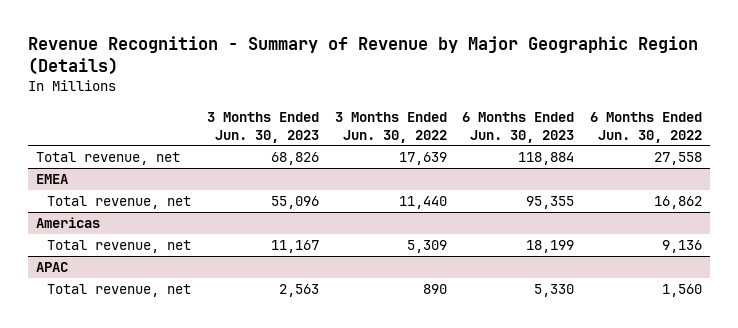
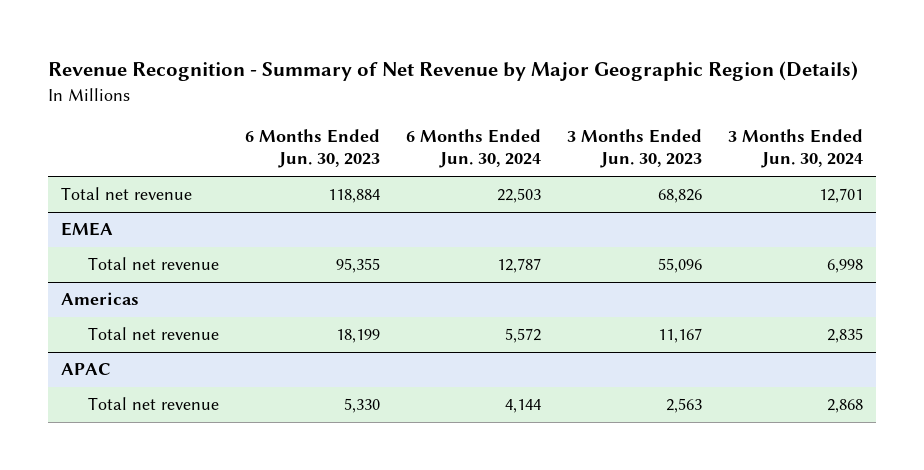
- Revenue Recognition - Summary of Revenue by Major Geographic Region (Details)
+ Revenue Recognition - Summary of Net Revenue by Major Geographic Region (Details)
- | 3 Months Ended Jun. 30, 2023 | 3 Months Ended Jun. 30, 2022 | 6 Months Ended Jun. 30, 2023 | 6 Months Ended Jun. 30, 2022
+ | 6 Months Ended Jun. 30, 2023 | 6 Months Ended Jun. 30, 2024 | 3 Months Ended Jun. 30, 2023 | 3 Months Ended Jun. 30, 2024
- Total revenue, net | 68,826 | 17,639 | 118,884 | 27,558
+ Total net revenue | 118,884 | 22,503 | 68,826 | 12,701
@ EMEA
- Total revenue, net | 55,096 | 11,440 | 95,355 | 16,862
+ Total net revenue | 95,355 | 12,787 | 55,096 | 6,998
@ Americas
- Total revenue, net | 11,167 | 5,309 | 18,199 | 9,136
+ Total net revenue | 18,199 | 5,572 | 11,167 | 2,835
@ APAC
- Total revenue, net | 2,563 | 890 | 5,330 | 1,560
+ Total net revenue | 5,330 | 4,144 | 2,563 | 2,868

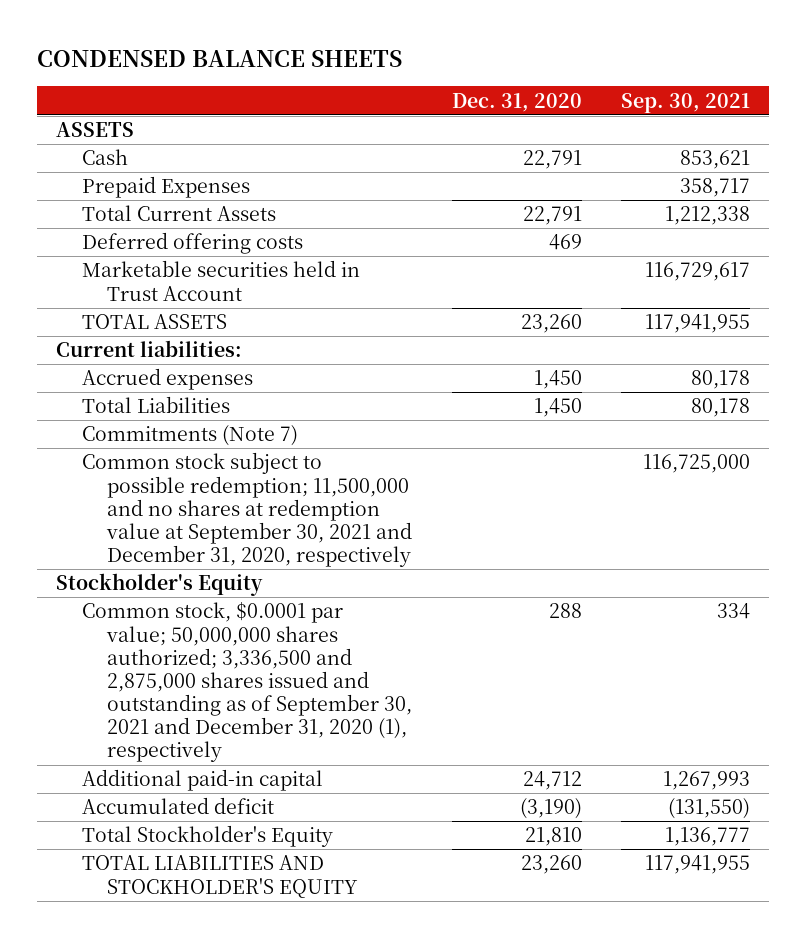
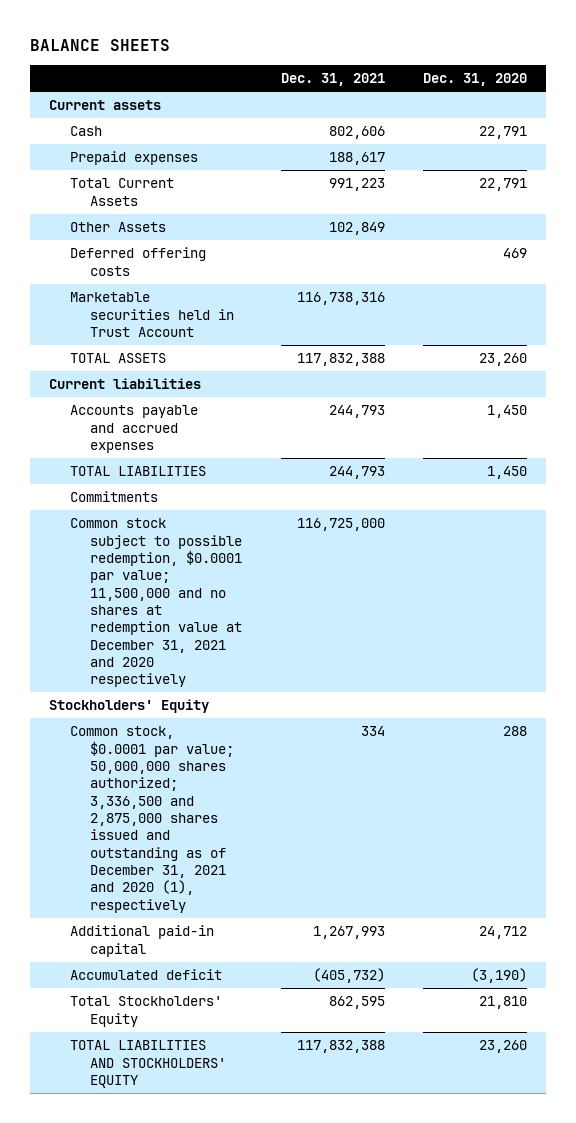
- CONDENSED BALANCE SHEETS
+ BALANCE SHEETS
- | Dec. 31, 2020 | Sep. 30, 2021
+ | Dec. 31, 2021 | Dec. 31, 2020
- ASSETS
+ Current assets
- Prepaid Expenses | | 358,717
+ Prepaid expenses | 188,617 |
+ Other Assets | 102,849 |
- Current liabilities:
- Accrued expenses | 1,450 | 80,178
- Total Liabilities | 1,450 | 80,178
- Commitments (Note 7)
- Common stock subject to possible redemption; 11,500,000 and no shares at redemption value at September 30, 2021 and December 31, 2020, respectively | | 116,725,000
- Stockholder's Equity
- Common stock, $0.0001 par value; 50,000,000 shares authorized; 3,336,500 and 2,875,000 shares issued and outstanding as of September 30, 2021 and December 31, 2020 (1), respectively | 288 | 334
+ Current liabilities
+ Accounts payable and accrued expenses | 244,793 | 1,450
+ TOTAL LIABILITIES | 244,793 | 1,450
+ Commitments
+ Common stock subject to possible redemption, $0.0001 par value; 11,500,000 and no shares at redemption value at December 31, 2021 and 2020 respectively | 116,725,000 |
+ Stockholders' Equity
+ Common stock, $0.0001 par value; 50,000,000 shares authorized; 3,336,500 and 2,875,000 shares issued and outstanding as of December 31, 2021 and 2020 (1), respectively | 334 | 288
- Total Stockholder's Equity | 21,810 | 1,136,777
- TOTAL LIABILITIES AND STOCKHOLDER'S EQUITY | 23,260 | 117,941,955
+ Total Stockholders' Equity | 862,595 | 21,810
+ TOTAL LIABILITIES AND STOCKHOLDERS' EQUITY | 117,832,388 | 23,260

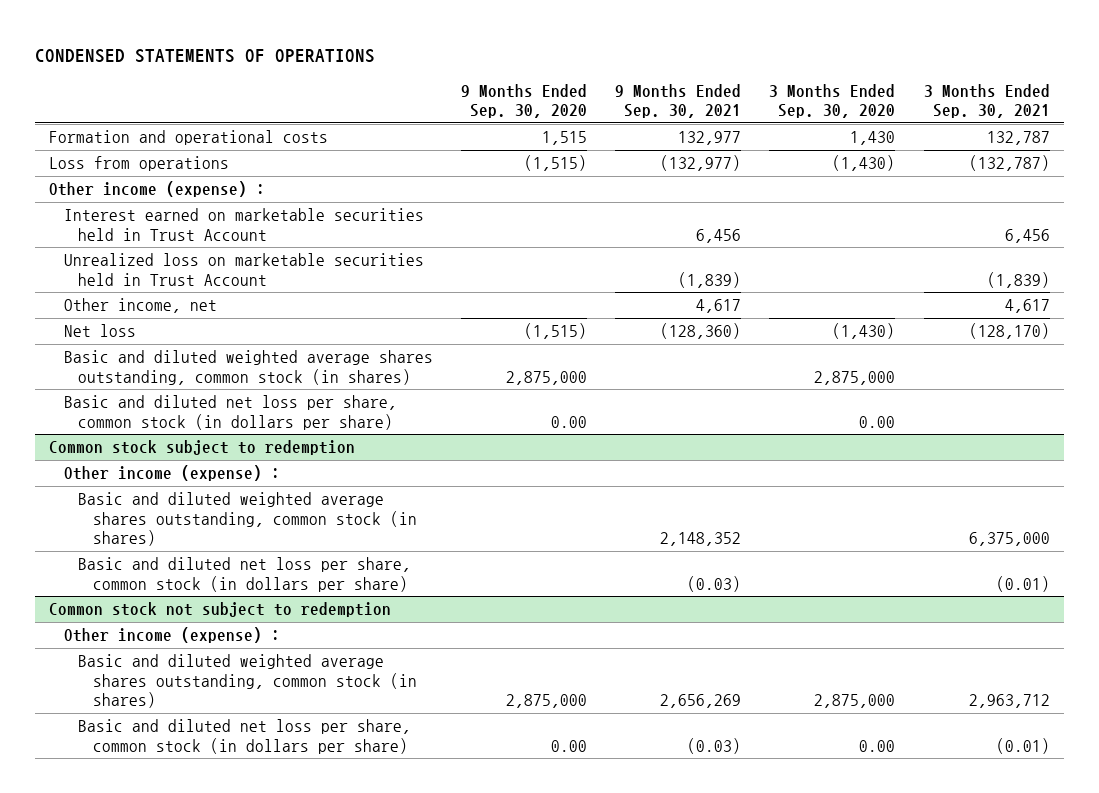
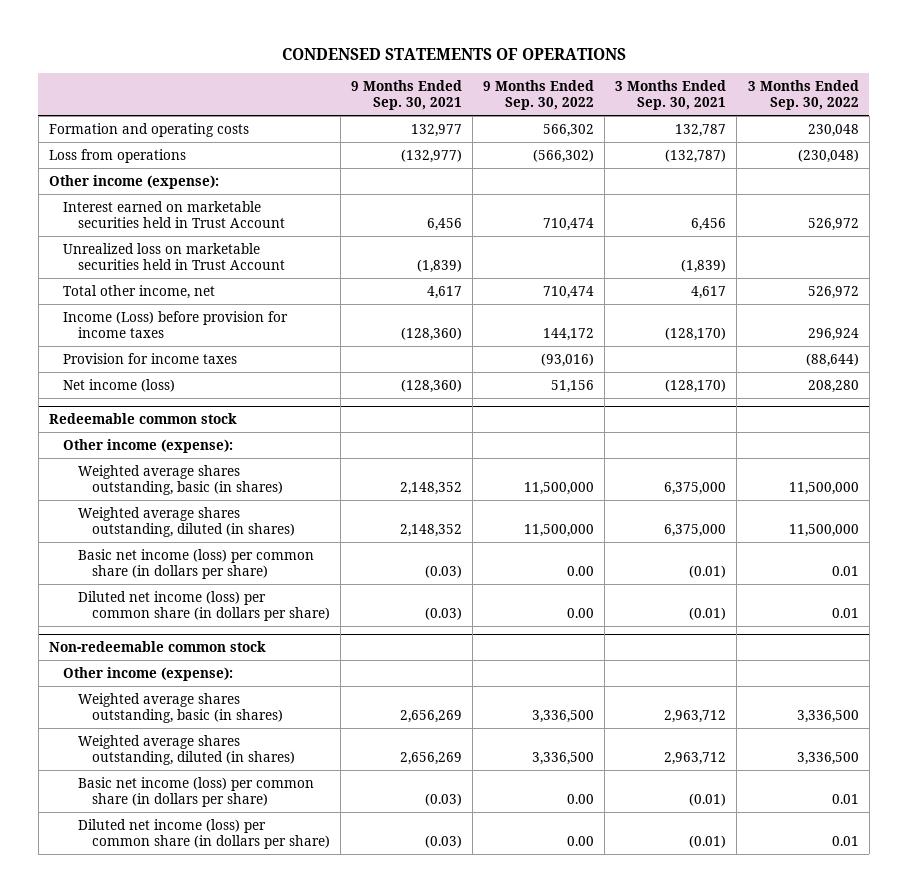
- | 9 Months Ended Sep. 30, 2020 | 9 Months Ended Sep. 30, 2021 | 3 Months Ended Sep. 30, 2020 | 3 Months Ended Sep. 30, 2021
+ | 9 Months Ended Sep. 30, 2021 | 9 Months Ended Sep. 30, 2022 | 3 Months Ended Sep. 30, 2021 | 3 Months Ended Sep. 30, 2022
- Formation and operational costs | 1,515 | 132,977 | 1,430 | 132,787
+ Formation and operating costs | 132,977 | 566,302 | 132,787 | 230,048
- Other income (expense) :
+ Other income (expense):
- Other income, net | | 4,617 | | 4,617
- Net loss | (1,515) | (128,360) | (1,430) | (128,170)
- Basic and diluted weighted average shares outstanding, common stock (in shares) | 2,875,000 | | 2,875,000 |
- Basic and diluted net loss per share, common stock (in dollars per share) | 0.00 | | 0.00 |
- Common stock subject to redemption
- Other income (expense) :
- Basic and diluted weighted average shares outstanding, common stock (in shares) | | 2,148,352 | | 6,375,000
- Basic and diluted net loss per share, common stock (in dollars per share) | | (0.03) | | (0.01)
- Common stock not subject to redemption
- Other income (expense) :
- Basic and diluted weighted average shares outstanding, common stock (in shares) | 2,875,000 | 2,656,269 | 2,875,000 | 2,963,712
- Basic and diluted net loss per share, common stock (in dollars per share) | 0.00 | (0.03) | 0.00 | (0.01)
+ Total other income, net | 4,617 | 710,474 | 4,617 | 526,972
+ Income (Loss) before provision for income taxes | (128,360) | 144,172 | (128,170) | 296,924
+ Provision for income taxes | | (93,016) | | (88,644)
+ Net income (loss) | (128,360) | 51,156 | (128,170) | 208,280
+ Redeemable common stock
+ Other income (expense):
+ Weighted average shares outstanding, basic (in shares) | 2,148,352 | 11,500,000 | 6,375,000 | 11,500,000
+ Weighted average shares outstanding, diluted (in shares) | 2,148,352 | 11,500,000 | 6,375,000 | 11,500,000
+ Basic net income (loss) per common share (in dollars per share) | (0.03) | 0.00 | (0.01) | 0.01
+ Diluted net income (loss) per common share (in dollars per share) | (0.03) | 0.00 | (0.01) | 0.01
+ Non-redeemable common stock
+ Other income (expense):
+ Weighted average shares outstanding, basic (in shares) | 2,656,269 | 3,336,500 | 2,963,712 | 3,336,500
+ Weighted average shares outstanding, diluted (in shares) | 2,656,269 | 3,336,500 | 2,963,712 | 3,336,500
+ Basic net income (loss) per common share (in dollars per share) | (0.03) | 0.00 | (0.01) | 0.01
+ Diluted net income (loss) per common share (in dollars per share) | (0.03) | 0.00 | (0.01) | 0.01

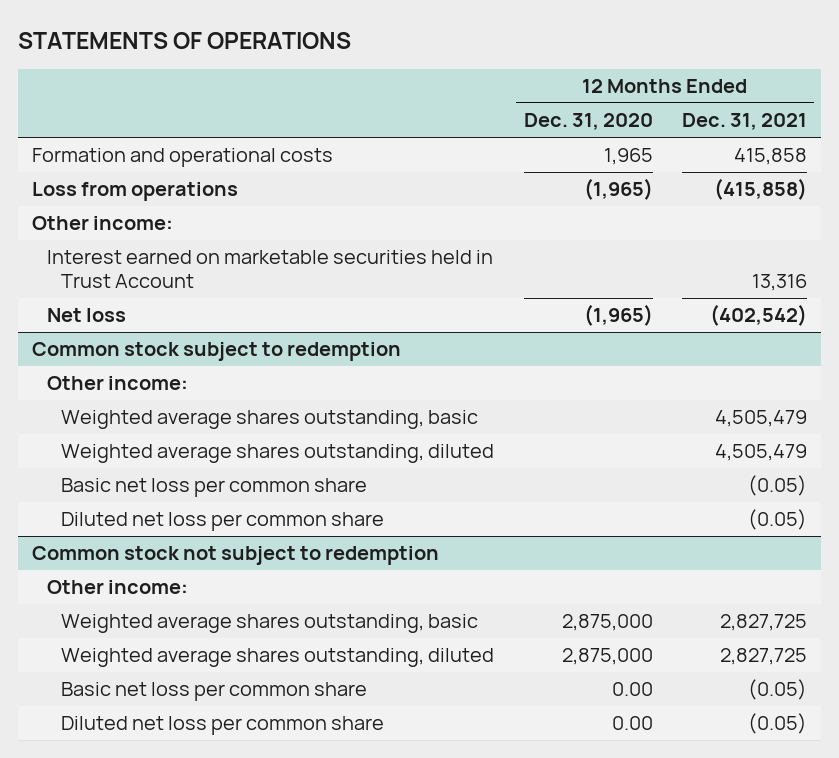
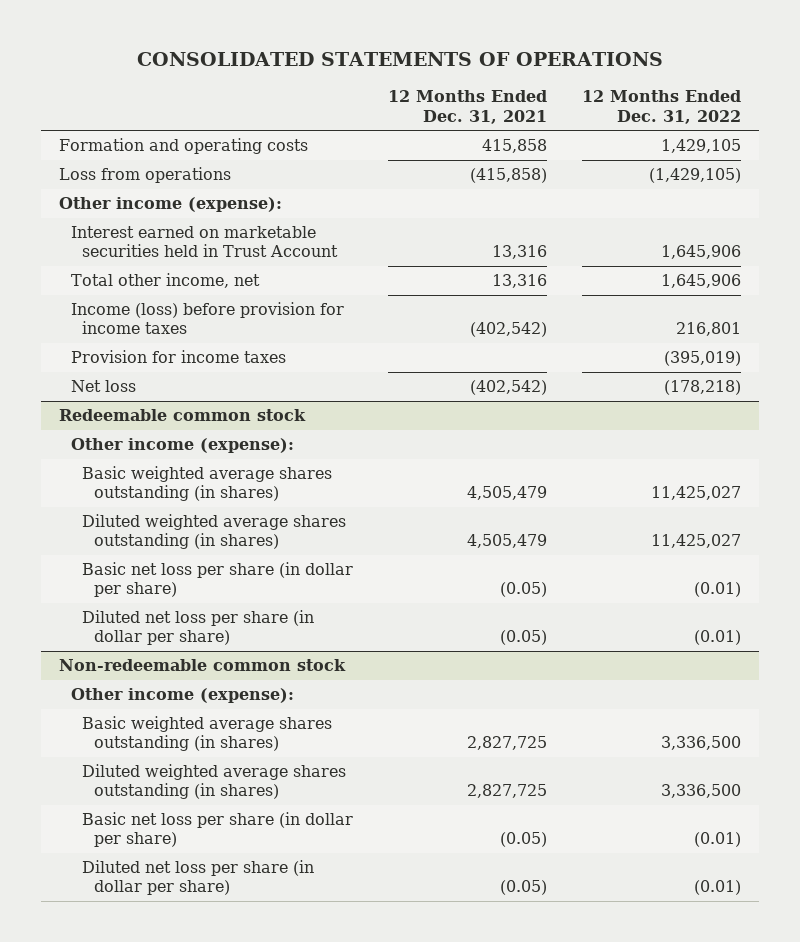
- STATEMENTS OF OPERATIONS
+ CONSOLIDATED STATEMENTS OF OPERATIONS
- | 12 Months Ended Dec. 31, 2020 | 12 Months Ended Dec. 31, 2021
+ | 12 Months Ended Dec. 31, 2021 | 12 Months Ended Dec. 31, 2022
- Formation and operational costs | 1,965 | 415,858
+ Formation and operating costs | 415,858 | 1,429,105
- Other income:
+ Other income (expense):
+ Total other income, net | 13,316 | 1,645,906
+ Income (loss) before provision for income taxes | (402,542) | 216,801
+ Provision for income taxes | | (395,019)
- Common stock subject to redemption
- Other income:
- Weighted average shares outstanding, basic | | 4,505,479
- Weighted average shares outstanding, diluted | | 4,505,479
- Basic net loss per common share | | (0.05)
- Diluted net loss per common share | | (0.05)
- Common stock not subject to redemption
- Other income:
- Weighted average shares outstanding, basic | 2,875,000 | 2,827,725
- Weighted average shares outstanding, diluted | 2,875,000 | 2,827,725
- Basic net loss per common share | 0.00 | (0.05)
- Diluted net loss per common share | 0.00 | (0.05)
+ Redeemable common stock
+ Other income (expense):
+ Basic weighted average shares outstanding (in shares) | 4,505,479 | 11,425,027
+ Diluted weighted average shares outstanding (in shares) | 4,505,479 | 11,425,027
+ Basic net loss per share (in dollar per share) | (0.05) | (0.01)
+ Diluted net loss per share (in dollar per share) | (0.05) | (0.01)
+ Non-redeemable common stock
+ Other income (expense):
+ Basic weighted average shares outstanding (in shares) | 2,827,725 | 3,336,500
+ Diluted weighted average shares outstanding (in shares) | 2,827,725 | 3,336,500
+ Basic net loss per share (in dollar per share) | (0.05) | (0.01)
+ Diluted net loss per share (in dollar per share) | (0.05) | (0.01)

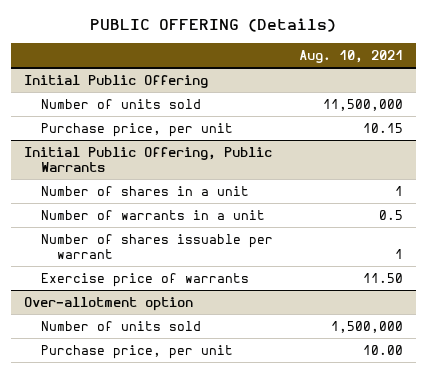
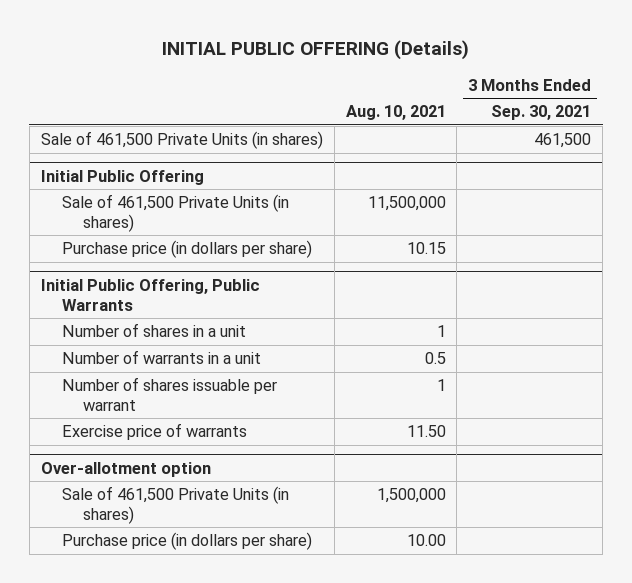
- PUBLIC OFFERING (Details)
+ INITIAL PUBLIC OFFERING (Details)
- | Aug. 10, 2021
+ | Aug. 10, 2021 | 3 Months Ended Sep. 30, 2021
+ Sale of 461,500 Private Units (in shares) | | 461,500
@ Initial Public Offering
- Number of units sold | 11,500,000
- Purchase price, per unit | 10.15
+ Sale of 461,500 Private Units (in shares) | 11,500,000 |
+ Purchase price (in dollars per share) | 10.15 |
@ Over-allotment option
- Number of units sold | 1,500,000
- Purchase price, per unit | 10.00
+ Sale of 461,500 Private Units (in shares) | 1,500,000 |
+ Purchase price (in dollars per share) | 10.00 |

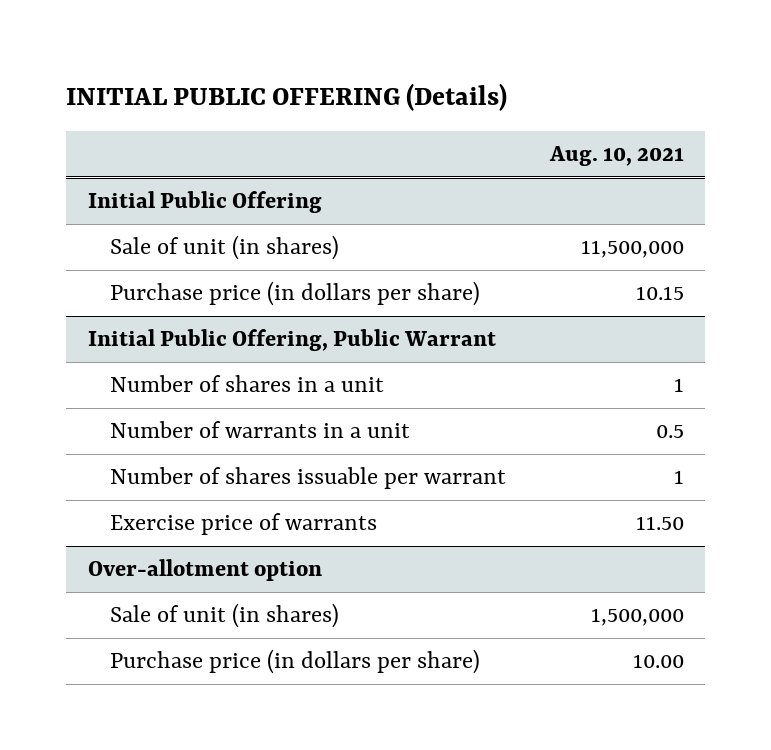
- | Aug. 10, 2021 | 3 Months Ended Sep. 30, 2021
+ | Aug. 10, 2021
- Sale of 461,500 Private Units (in shares) | | 461,500
@ Initial Public Offering
- Sale of 461,500 Private Units (in shares) | 11,500,000 |
+ Sale of unit (in shares) | 11,500,000
- Initial Public Offering, Public Warrants
+ Initial Public Offering, Public Warrant
@ Over-allotment option
- Sale of 461,500 Private Units (in shares) | 1,500,000 |
+ Sale of unit (in shares) | 1,500,000

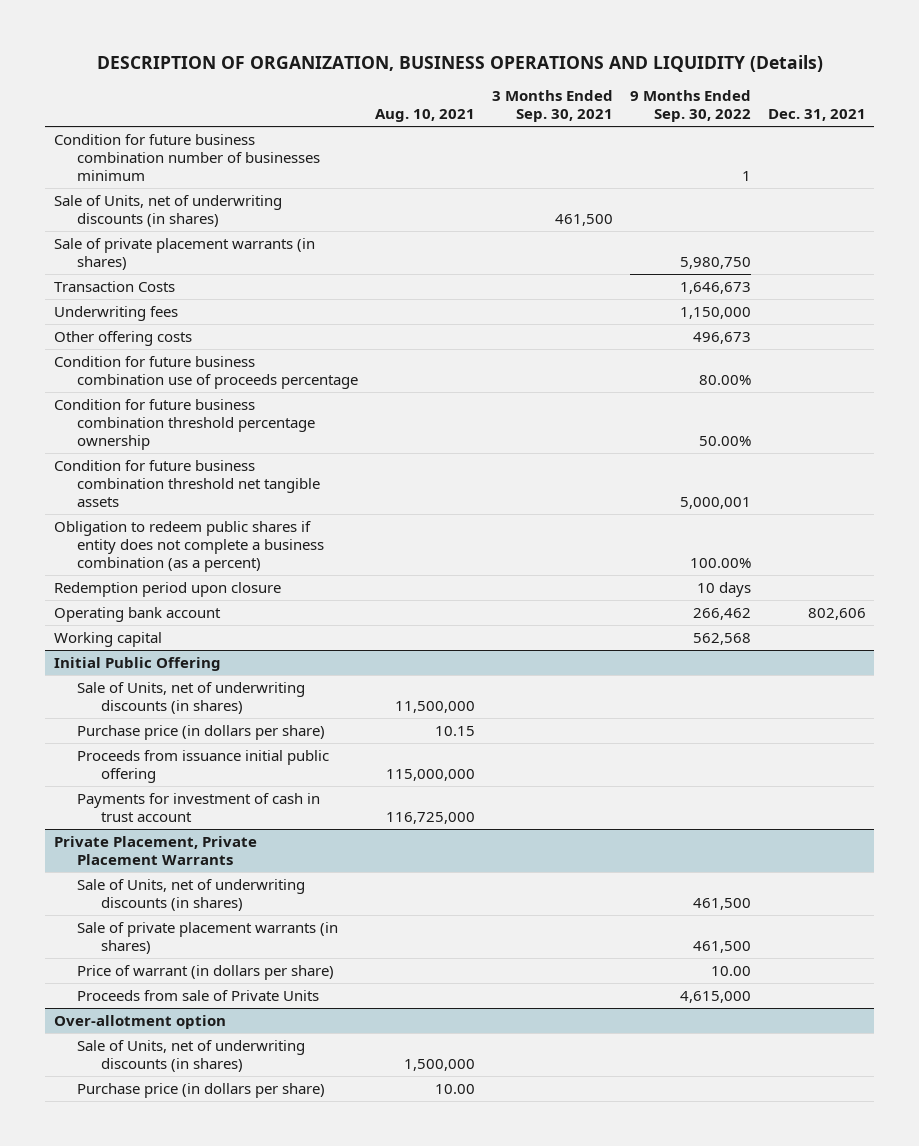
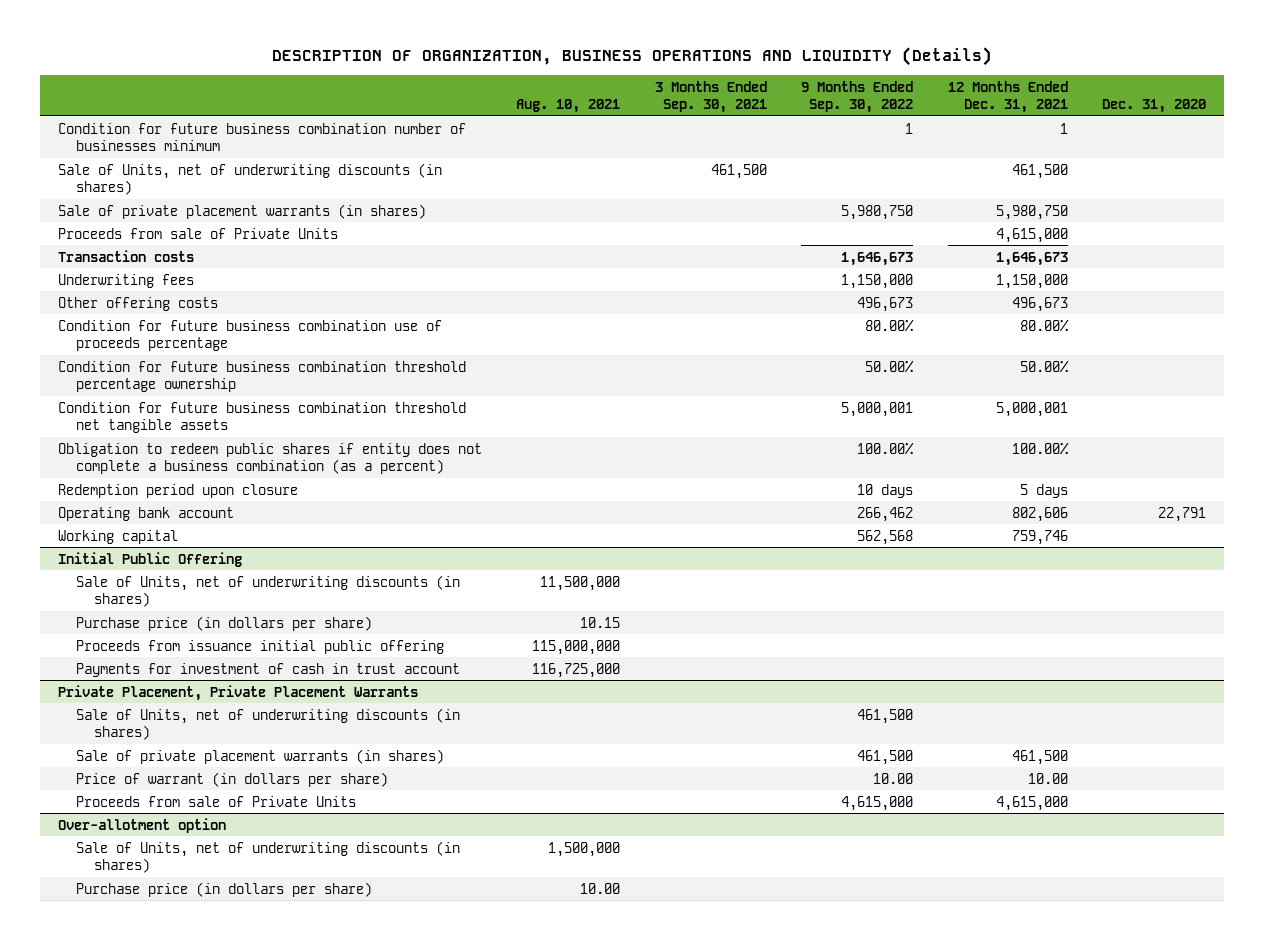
- | Aug. 10, 2021 | 3 Months Ended Sep. 30, 2021 | 9 Months Ended Sep. 30, 2022 | Dec. 31, 2021
+ | Aug. 10, 2021 | 3 Months Ended Sep. 30, 2021 | 9 Months Ended Sep. 30, 2022 | 12 Months Ended Dec. 31, 2021 | Dec. 31, 2020
- Transaction Costs | | | 1,646,673 |
+ Proceeds from sale of Private Units | | | | 4,615,000 |
+ Transaction costs | | | 1,646,673 | 1,646,673 |

